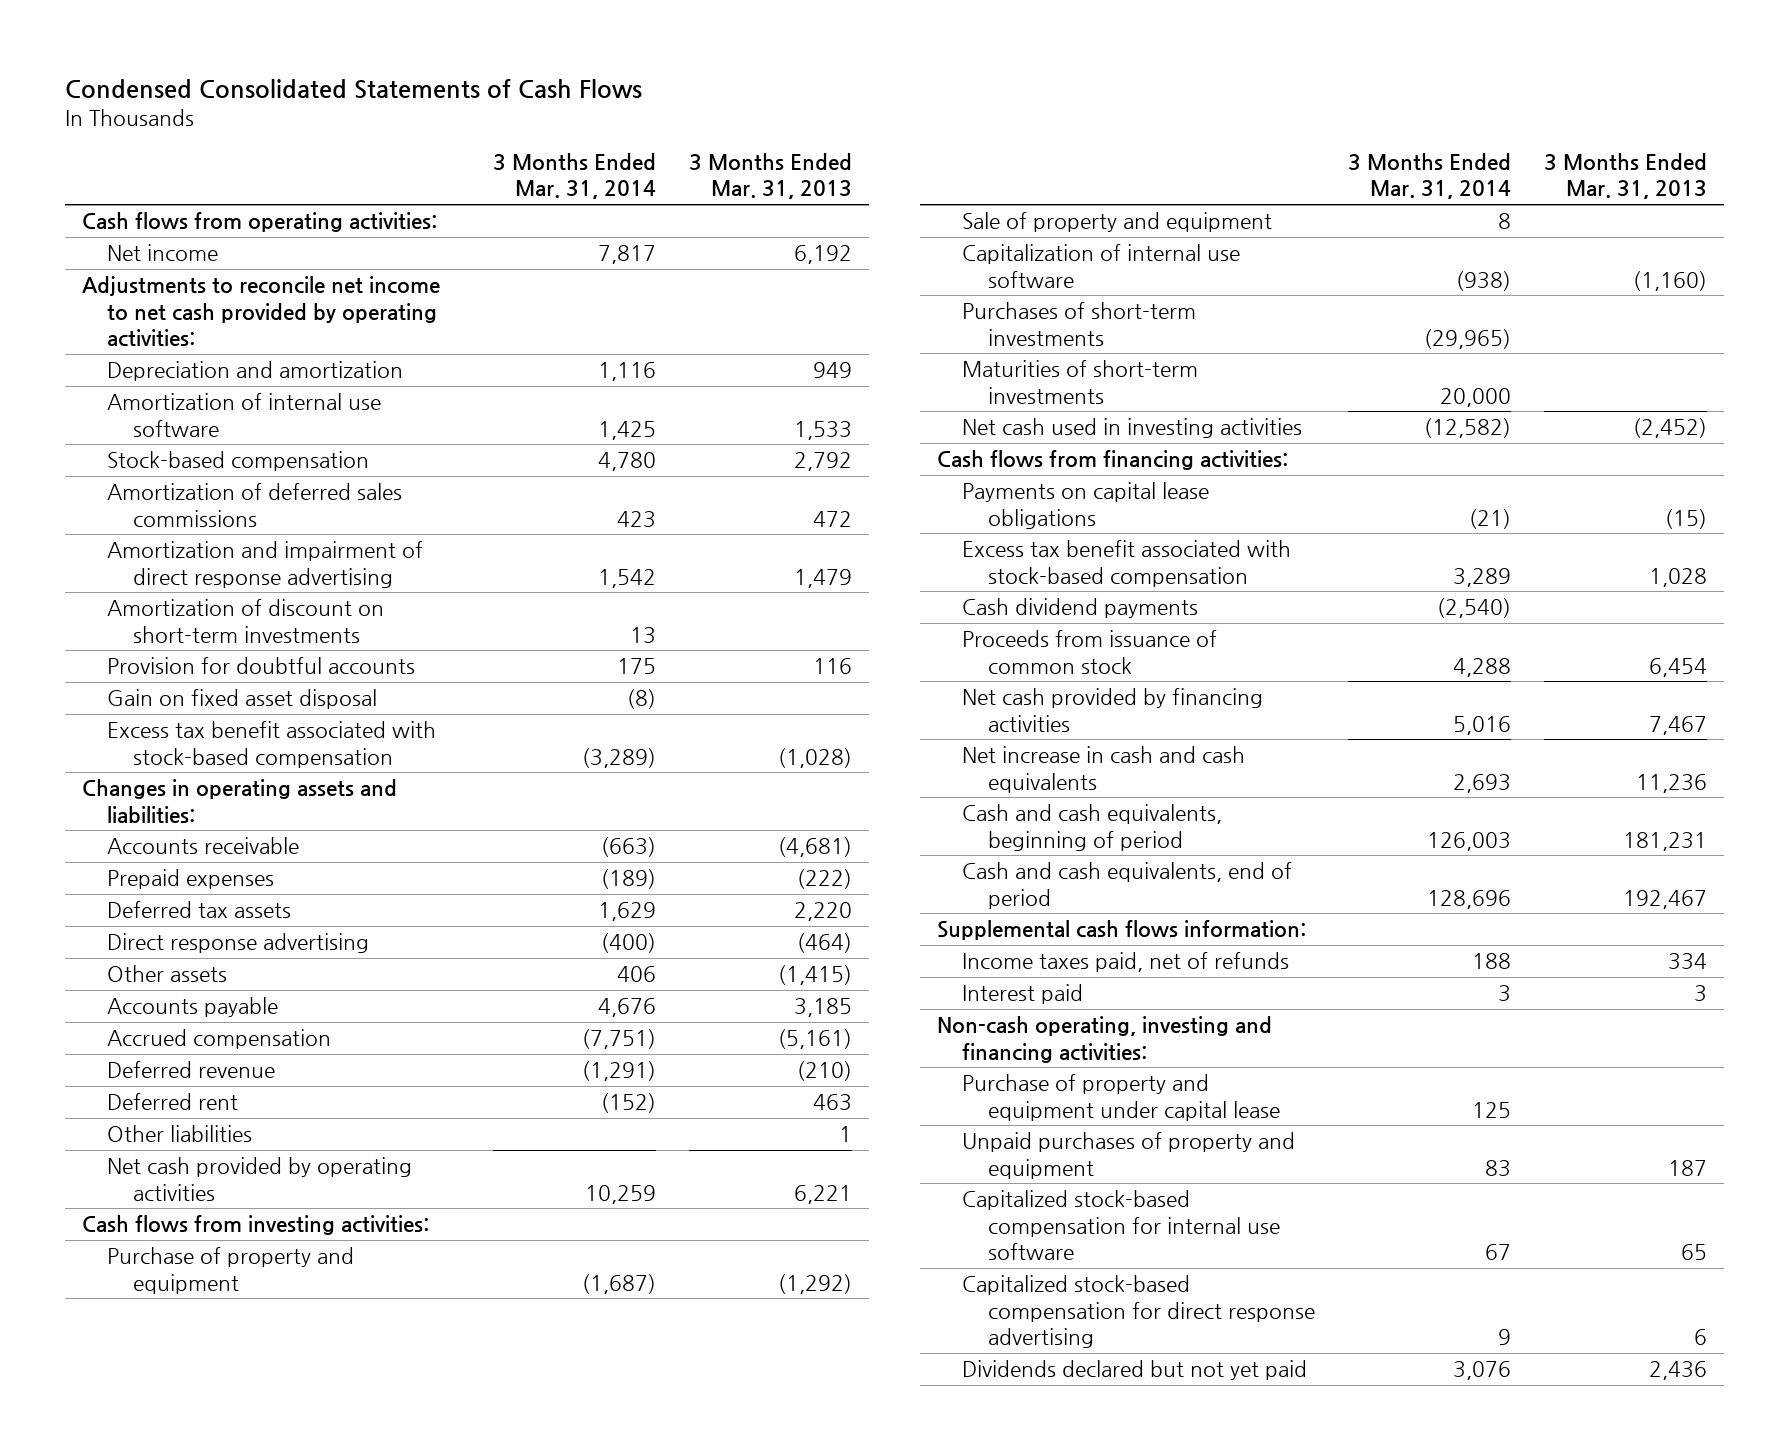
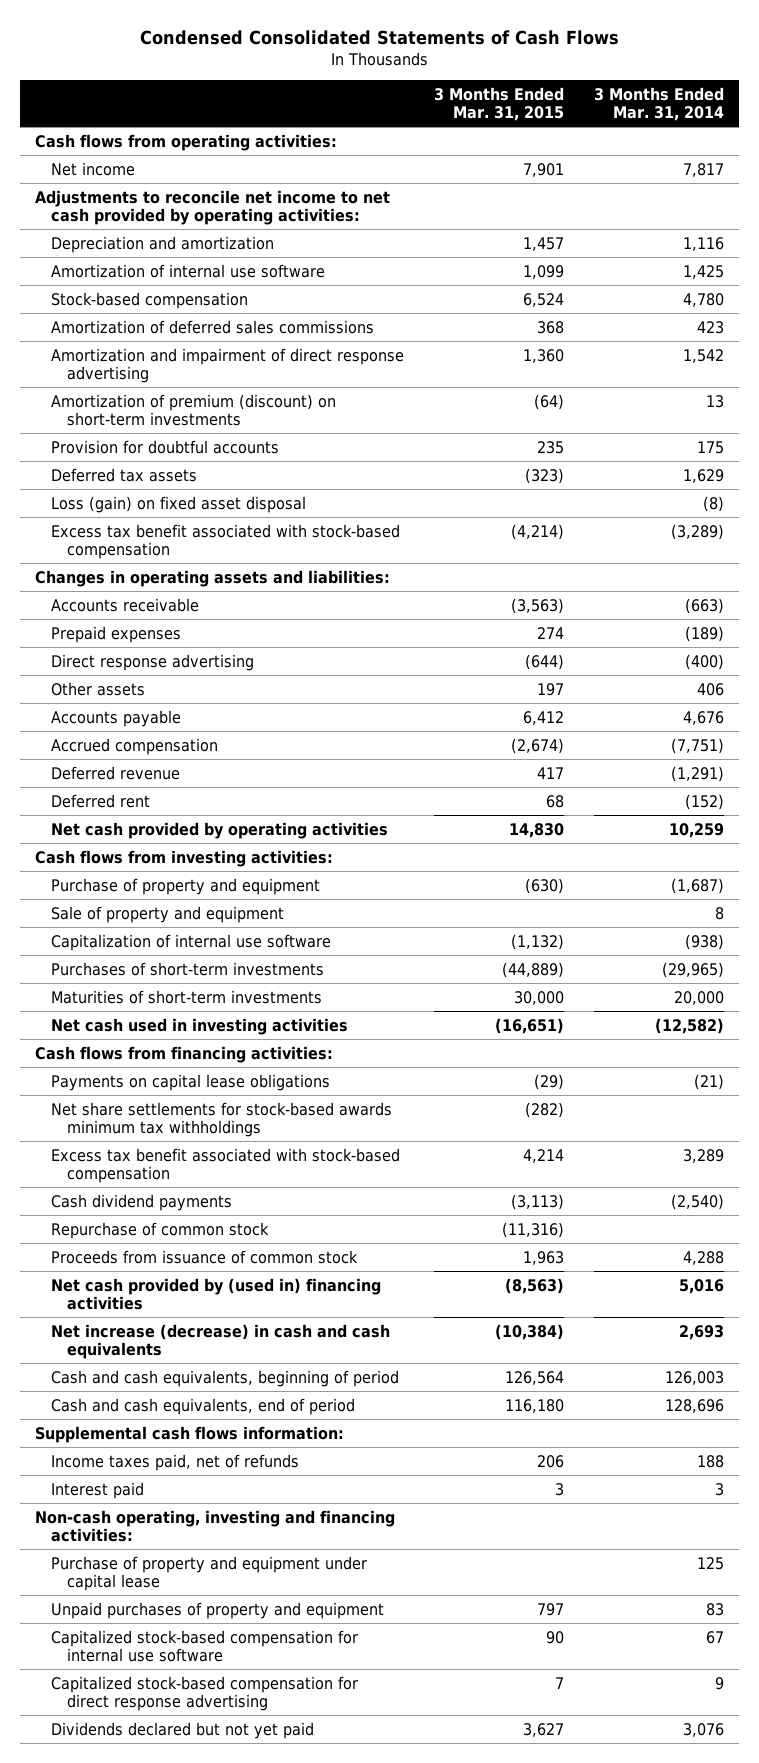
- | 3 Months Ended Mar. 31, 2014 | 3 Months Ended Mar. 31, 2013
+ | 3 Months Ended Mar. 31, 2015 | 3 Months Ended Mar. 31, 2014
- Amortization of discount on short-term investments | 13 |
+ Amortization of premium (discount) on short-term investments | (64) | 13
- Gain on fixed asset disposal | (8) |
moved up: Deferred tax assets | (323) | 1,629
+ Loss (gain) on fixed asset disposal | | (8)
- Other liabilities | | 1
+ Net share settlements for stock-based awards minimum tax withholdings | (282) |
+ Repurchase of common stock | (11,316) |
- Net cash provided by financing activities | 5,016 | 7,467
- Net increase in cash and cash equivalents | 2,693 | 11,236
+ Net cash provided by (used in) financing activities | (8,563) | 5,016
+ Net increase (decrease) in cash and cash equivalents | (10,384) | 2,693

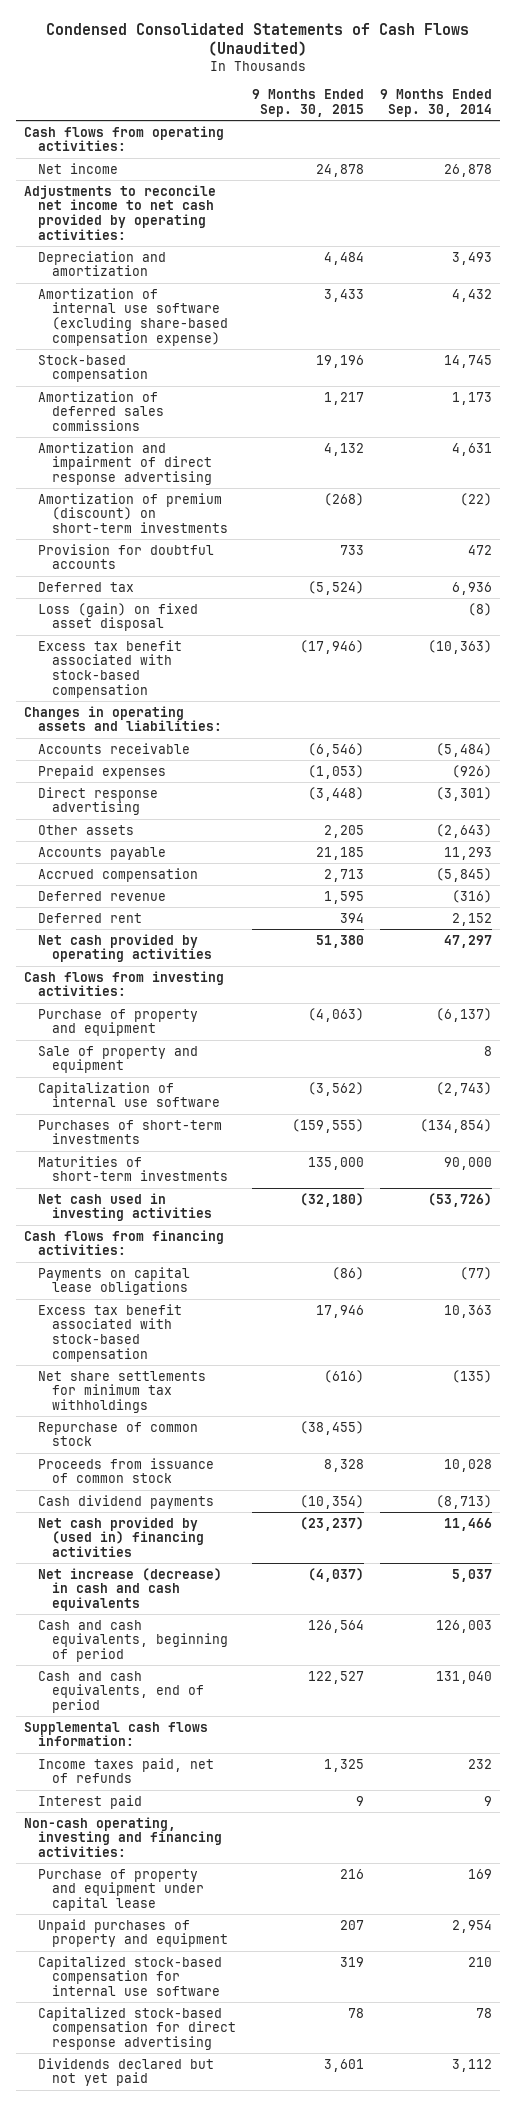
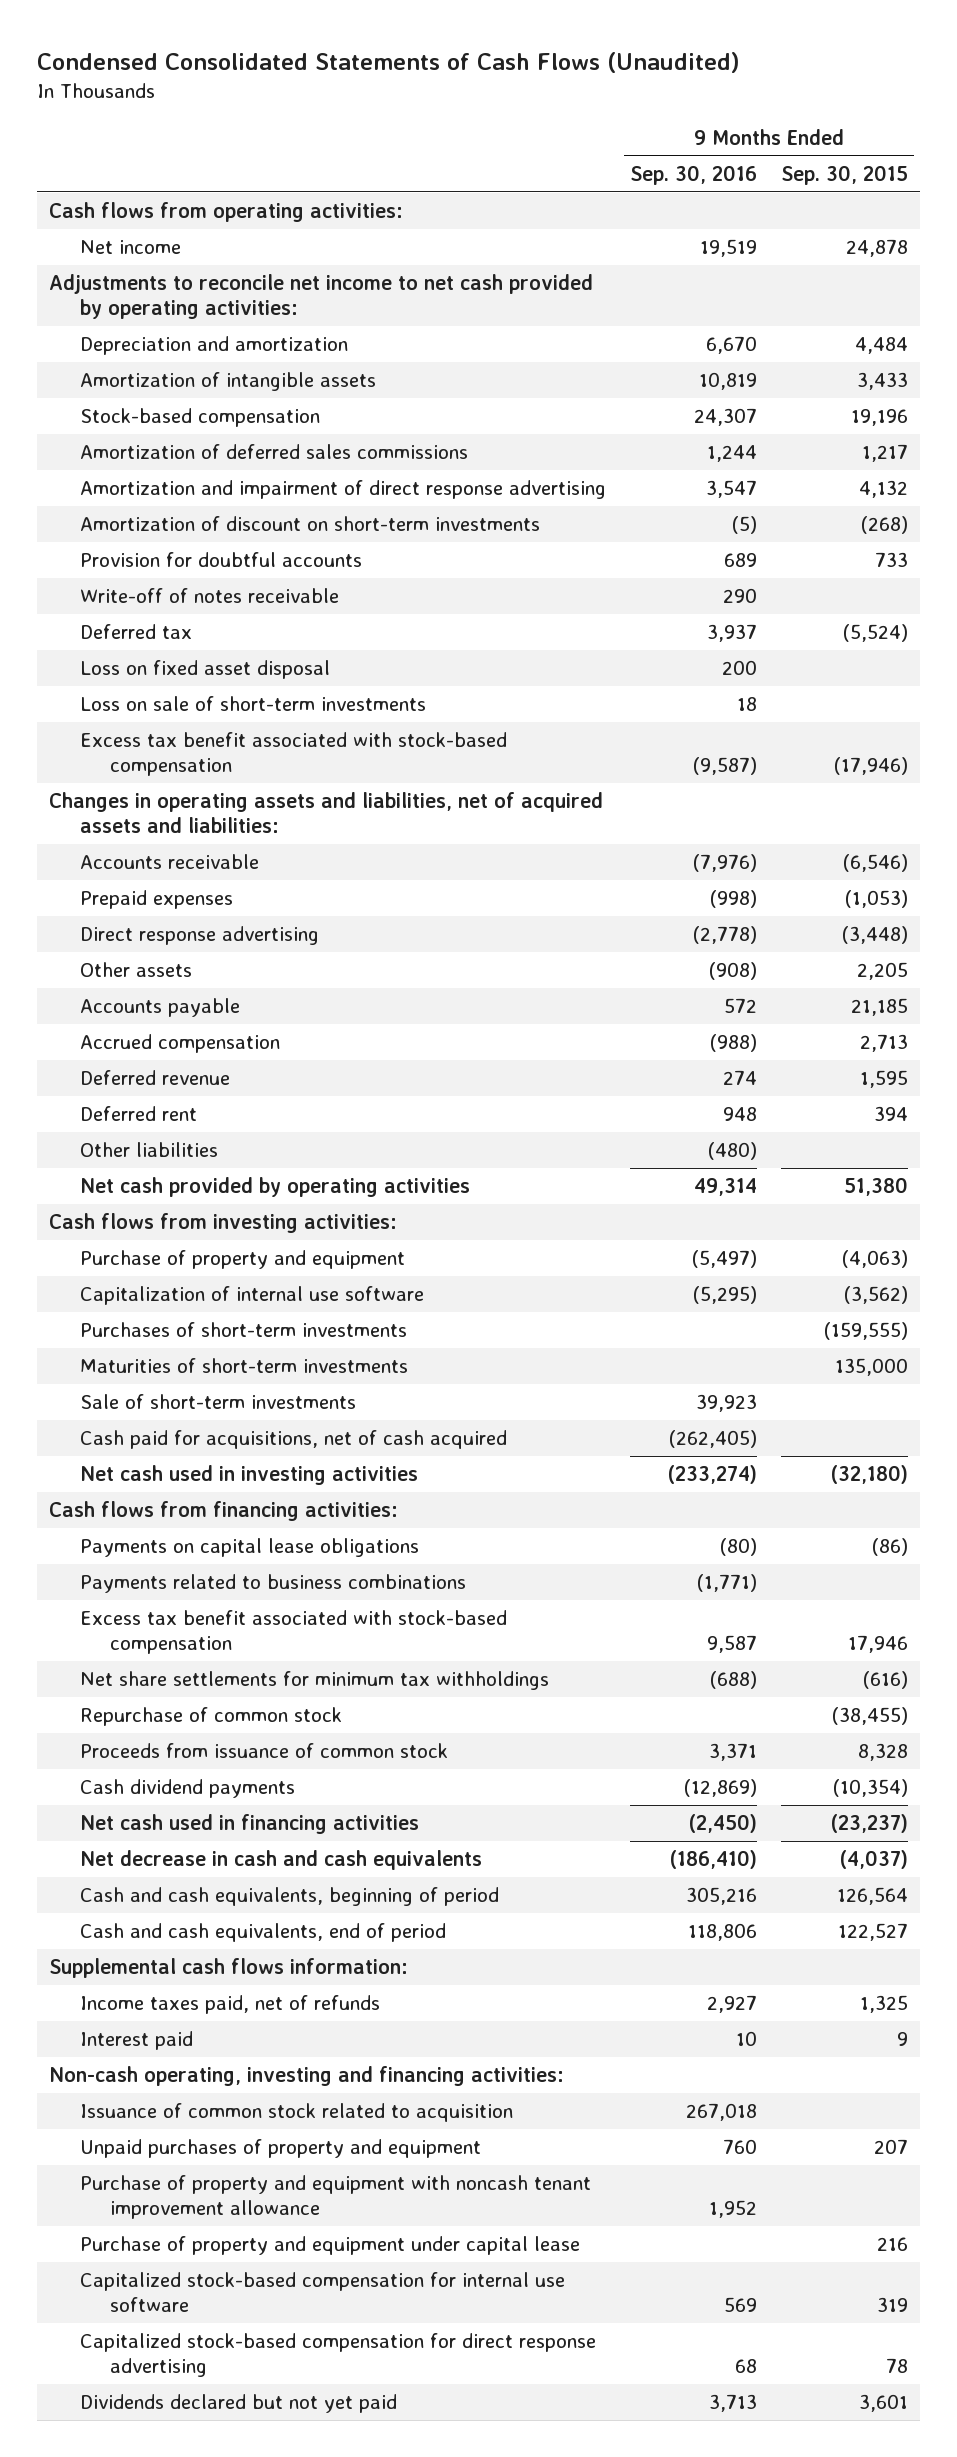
- | 9 Months Ended Sep. 30, 2015 | 9 Months Ended Sep. 30, 2014
+ | 9 Months Ended Sep. 30, 2016 | 9 Months Ended Sep. 30, 2015
- Amortization of internal use software (excluding share-based compensation expense) | 3,433 | 4,432
+ Amortization of intangible assets | 10,819 | 3,433
- Amortization of premium (discount) on short-term investments | (268) | (22)
+ Amortization of discount on short-term investments | (5) | (268)
+ Write-off of notes receivable | 290 |
- Loss (gain) on fixed asset disposal | | (8)
+ Loss on fixed asset disposal | 200 |
+ Loss on sale of short-term investments | 18 |
- Changes in operating assets and liabilities:
+ Changes in operating assets and liabilities, net of acquired assets and liabilities:
+ Other liabilities | (480) |
- Sale of property and equipment | | 8
+ Sale of short-term investments | 39,923 |
+ Cash paid for acquisitions, net of cash acquired | (262,405) |
+ Payments related to business combinations | (1,771) |
- Net cash provided by (used in) financing activities | (23,237) | 11,466
- Net increase (decrease) in cash and cash equivalents | (4,037) | 5,037
+ Net cash used in financing activities | (2,450) | (23,237)
+ Net decrease in cash and cash equivalents | (186,410) | (4,037)
+ Issuance of common stock related to acquisition | 267,018 |
+ Purchase of property and equipment with noncash tenant improvement allowance | 1,952 |
moved down: Purchase of property and equipment under capital lease | | 216

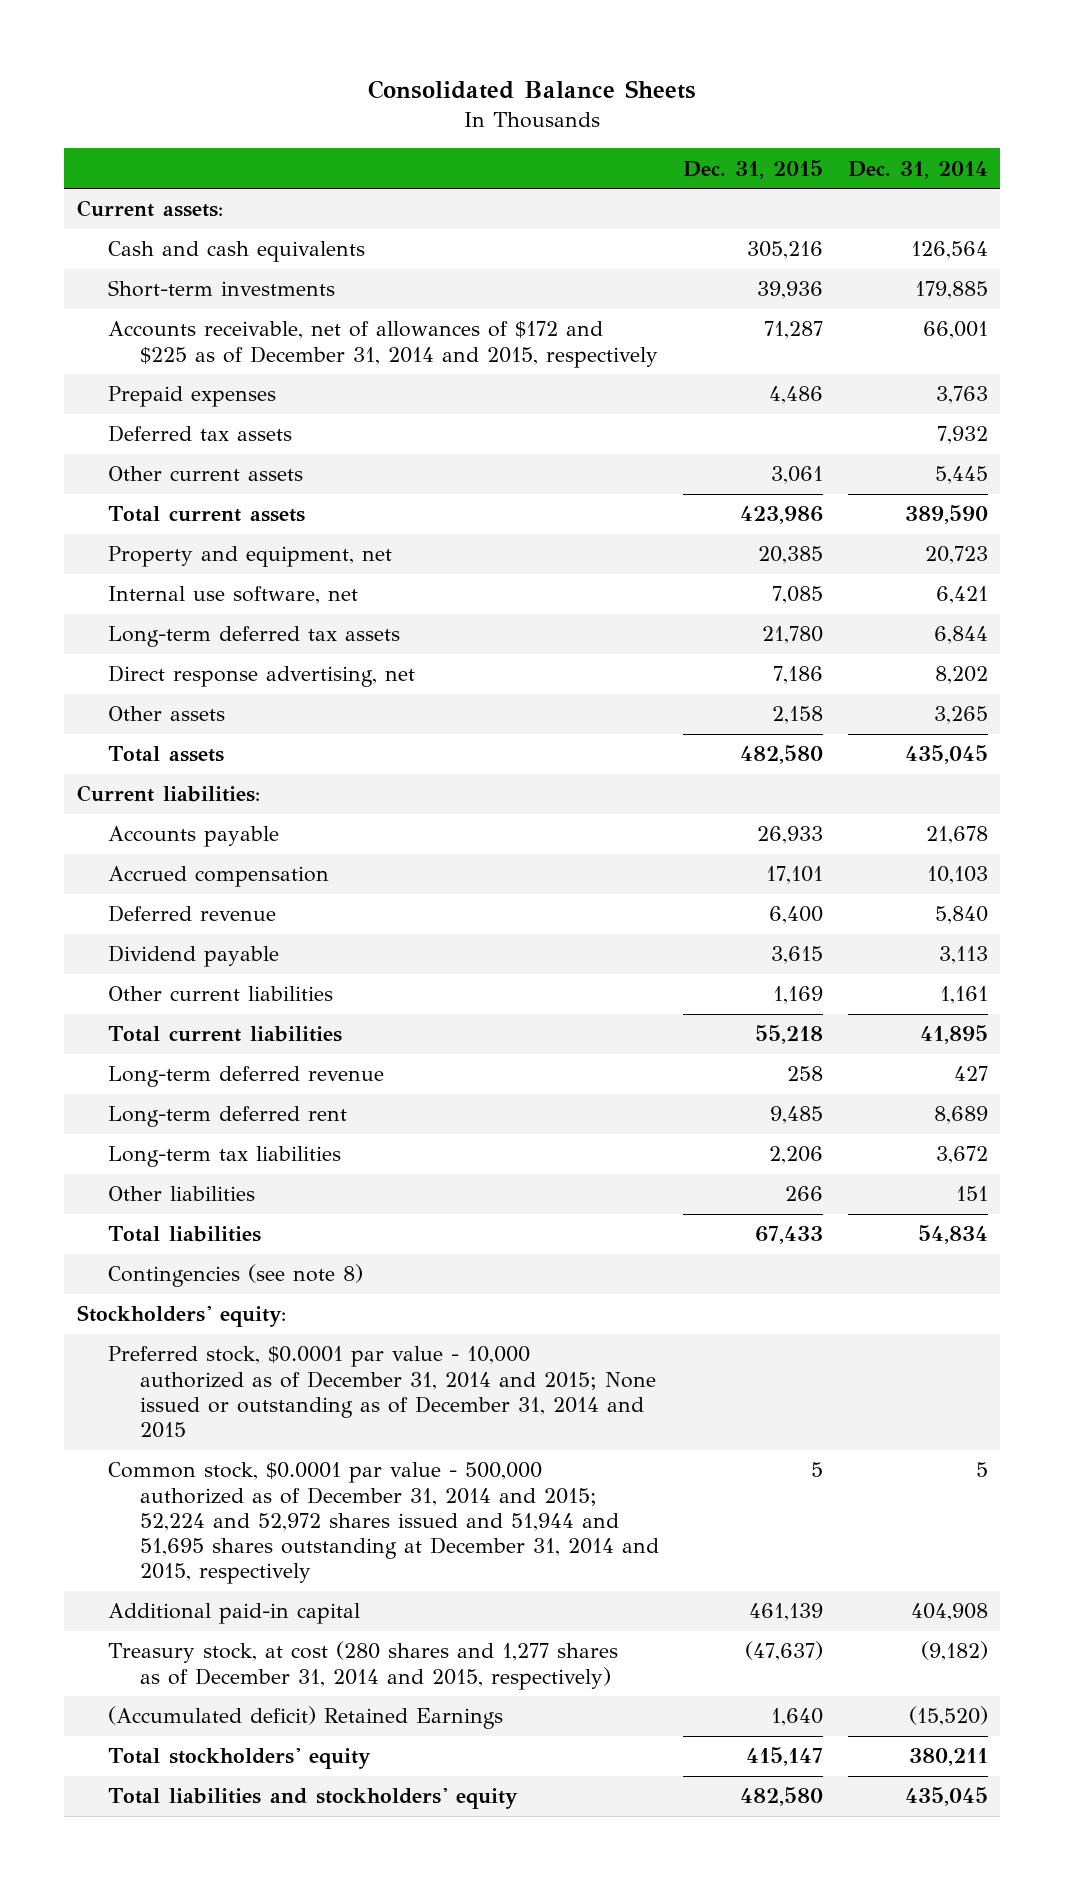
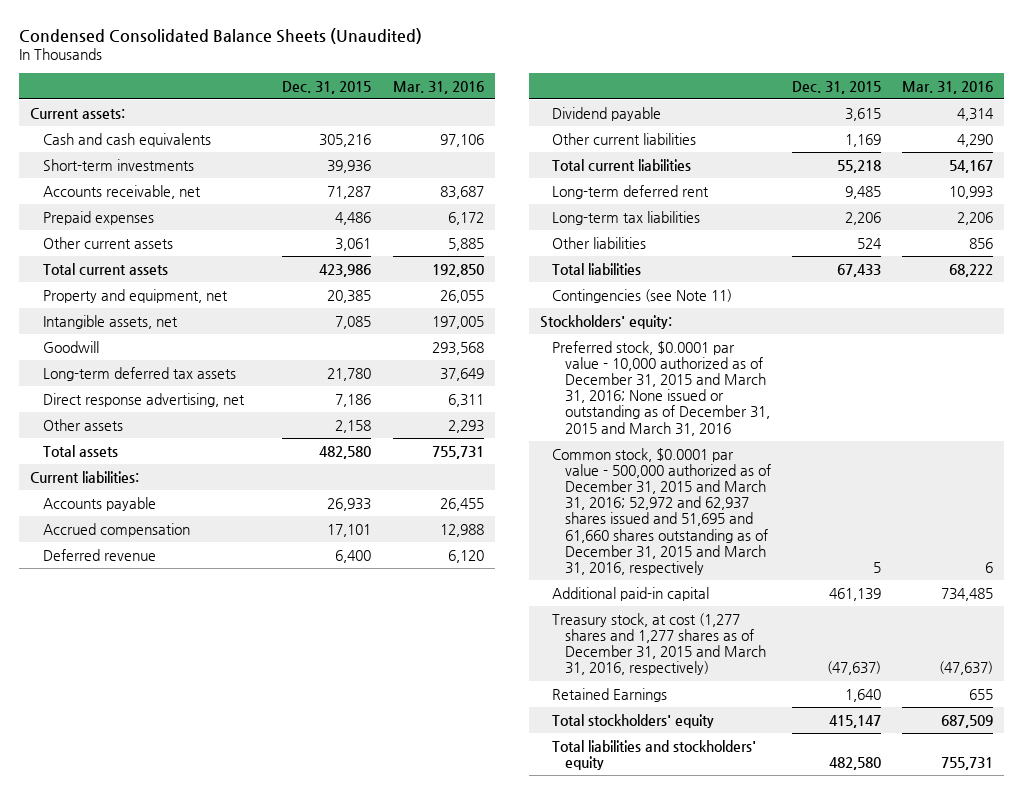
- Consolidated Balance Sheets
+ Condensed Consolidated Balance Sheets (Unaudited)
- | Dec. 31, 2015 | Dec. 31, 2014
+ | Dec. 31, 2015 | Mar. 31, 2016
- Accounts receivable, net of allowances of $172 and $225 as of December 31, 2014 and 2015, respectively | 71,287 | 66,001
+ Accounts receivable, net | 71,287 | 83,687
- Deferred tax assets | | 7,932
- Internal use software, net | 7,085 | 6,421
+ Intangible assets, net | 7,085 | 197,005
+ Goodwill | | 293,568
- Long-term deferred revenue | 258 | 427
- Other liabilities | 266 | 151
+ Other liabilities | 524 | 856
- Contingencies (see note 8)
+ Contingencies (see Note 11)
- Preferred stock, $0.0001 par value - 10,000 authorized as of December 31, 2014 and 2015; None issued or outstanding as of December 31, 2014 and 2015
- Common stock, $0.0001 par value - 500,000 authorized as of December 31, 2014 and 2015; 52,224 and 52,972 shares issued and 51,944 and 51,695 shares outstanding at December 31, 2014 and 2015, respectively | 5 | 5
+ Preferred stock, $0.0001 par value - 10,000 authorized as of December 31, 2015 and March 31, 2016; None issued or outstanding as of December 31, 2015 and March 31, 2016
+ Common stock, $0.0001 par value - 500,000 authorized as of December 31, 2015 and March 31, 2016; 52,972 and 62,937 shares issued and 51,695 and 61,660 shares outstanding as of December 31, 2015 and March 31, 2016, respectively | 5 | 6
- Treasury stock, at cost (280 shares and 1,277 shares as of December 31, 2014 and 2015, respectively) | (47,637) | (9,182)
- (Accumulated deficit) Retained Earnings | 1,640 | (15,520)
+ Treasury stock, at cost (1,277 shares and 1,277 shares as of December 31, 2015 and March 31, 2016, respectively) | (47,637) | (47,637)
+ Retained Earnings | 1,640 | 655

